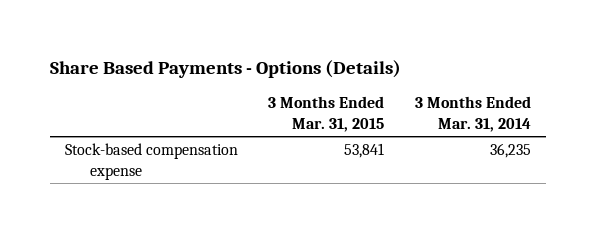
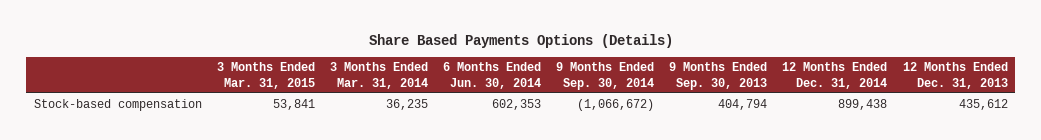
- Share Based Payments - Options (Details)
+ Share Based Payments Options (Details)
- | 3 Months Ended Mar. 31, 2015 | 3 Months Ended Mar. 31, 2014
+ | 3 Months Ended Mar. 31, 2015 | 3 Months Ended Mar. 31, 2014 | 6 Months Ended Jun. 30, 2014 | 9 Months Ended Sep. 30, 2014 | 9 Months Ended Sep. 30, 2013 | 12 Months Ended Dec. 31, 2014 | 12 Months Ended Dec. 31, 2013
- Stock-based compensation expense | 53,841 | 36,235
+ Stock-based compensation | 53,841 | 36,235 | 602,353 | (1,066,672) | 404,794 | 899,438 | 435,612

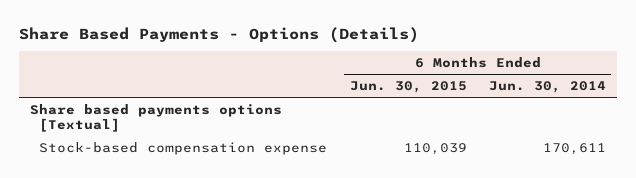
- Share Based Payments Options (Details)
+ Share Based Payments - Options (Details)
- | 3 Months Ended Mar. 31, 2015 | 3 Months Ended Mar. 31, 2014 | 6 Months Ended Jun. 30, 2014 | 9 Months Ended Sep. 30, 2014 | 9 Months Ended Sep. 30, 2013 | 12 Months Ended Dec. 31, 2014 | 12 Months Ended Dec. 31, 2013
+ | 6 Months Ended Jun. 30, 2015 | 6 Months Ended Jun. 30, 2014
- Stock-based compensation | 53,841 | 36,235 | 602,353 | (1,066,672) | 404,794 | 899,438 | 435,612
+ Share based payments options [Textual]
+ Stock-based compensation expense | 110,039 | 170,611

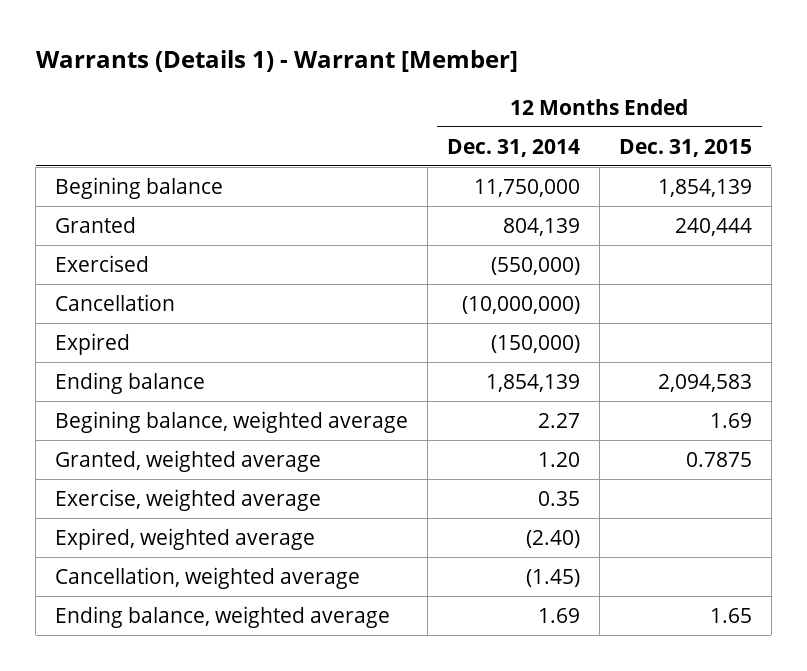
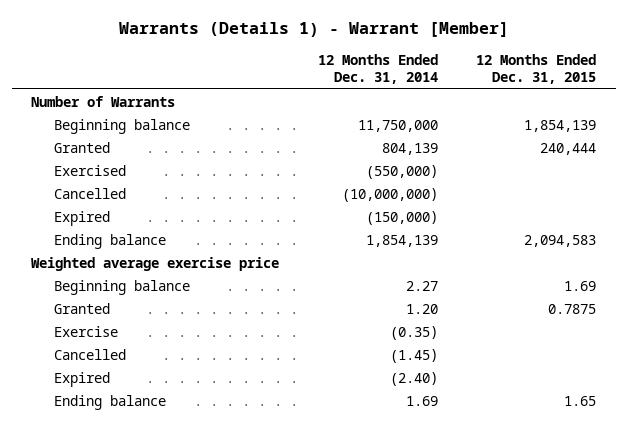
- Begining balance | 11,750,000 | 1,854,139
+ Number of Warrants
+ Beginning balance | 11,750,000 | 1,854,139
- Cancellation | (10,000,000) |
+ Cancelled | (10,000,000) |
- Begining balance, weighted average | 2.27 | 1.69
- Granted, weighted average | 1.20 | 0.7875
- Exercise, weighted average | 0.35 |
- Expired, weighted average | (2.40) |
- Cancellation, weighted average | (1.45) |
- Ending balance, weighted average | 1.69 | 1.65
+ Weighted average exercise price
+ Beginning balance | 2.27 | 1.69
+ Granted | 1.20 | 0.7875
+ Exercise | (0.35) |
+ Cancelled | (1.45) |
+ Expired | (2.40) |
+ Ending balance | 1.69 | 1.65

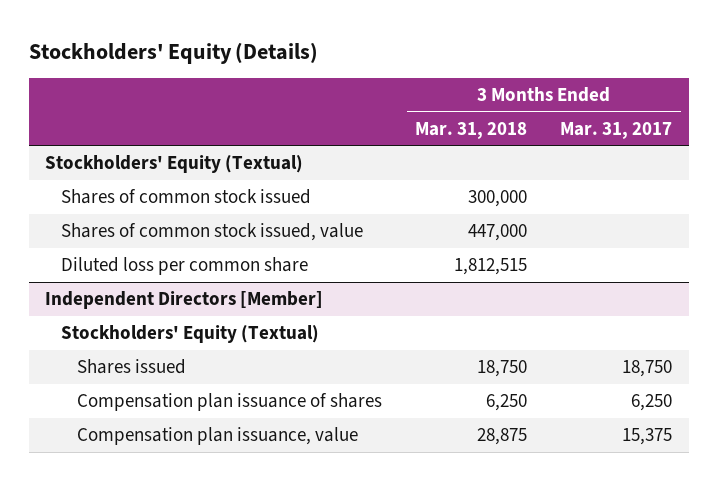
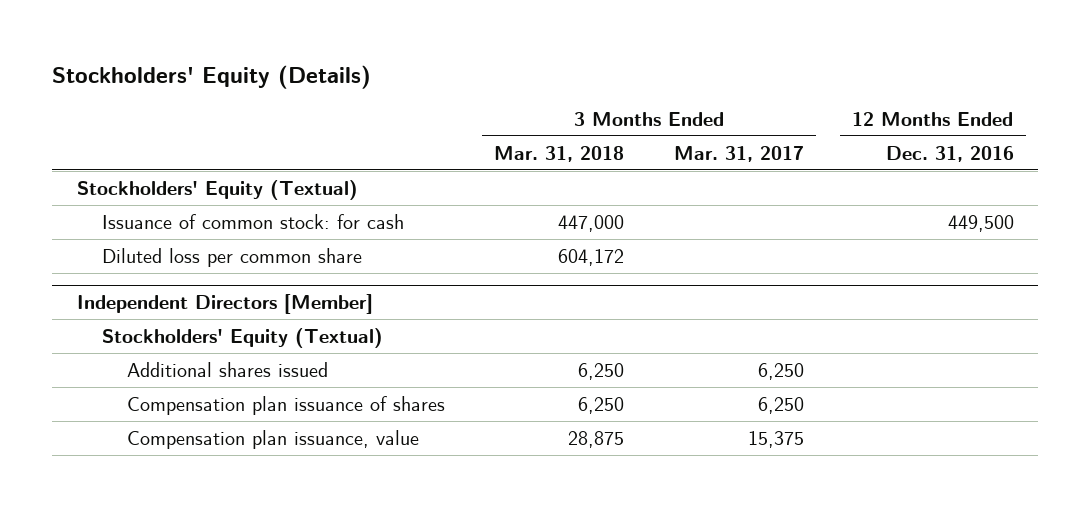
- | 3 Months Ended Mar. 31, 2018 | 3 Months Ended Mar. 31, 2017
+ | 3 Months Ended Mar. 31, 2018 | 3 Months Ended Mar. 31, 2017 | 12 Months Ended Dec. 31, 2016
- Shares of common stock issued | 300,000 |
- Shares of common stock issued, value | 447,000 |
- Diluted loss per common share | 1,812,515 |
+ Issuance of common stock: for cash | 447,000 | | 449,500
+ Diluted loss per common share | 604,172 | |
@ Independent Directors [Member]
- Shares issued | 18,750 | 18,750
+ Additional shares issued | 6,250 | 6,250 |

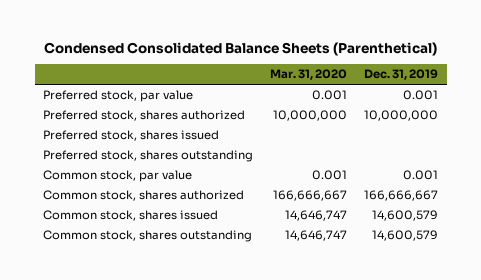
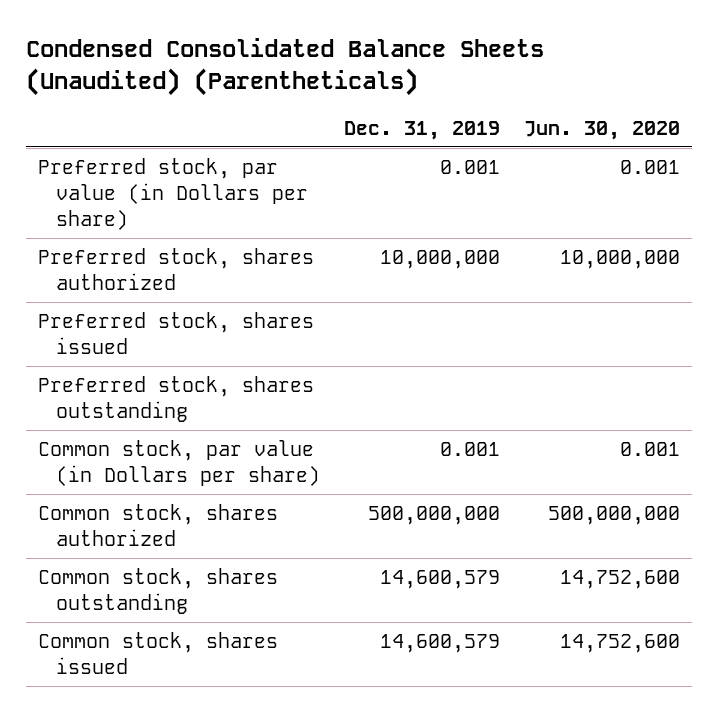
- Condensed Consolidated Balance Sheets (Parenthetical)
+ Condensed Consolidated Balance Sheets (Unaudited) (Parentheticals)
- | Mar. 31, 2020 | Dec. 31, 2019
+ | Dec. 31, 2019 | Jun. 30, 2020
- Preferred stock, par value | 0.001 | 0.001
+ Preferred stock, par value (in Dollars per share) | 0.001 | 0.001
- Common stock, par value | 0.001 | 0.001
- Common stock, shares authorized | 166,666,667 | 166,666,667
+ Common stock, par value (in Dollars per share) | 0.001 | 0.001
+ Common stock, shares authorized | 500,000,000 | 500,000,000
moved down: Common stock, shares issued | 14,600,579 | 14,752,600

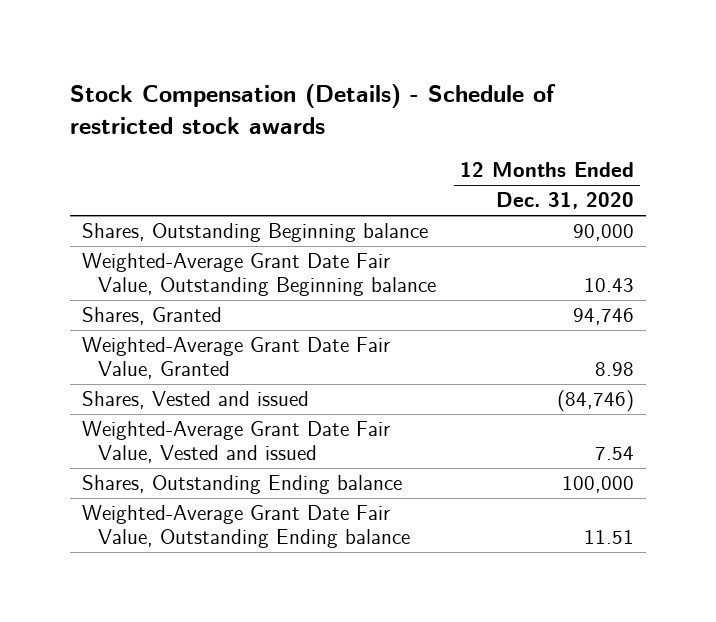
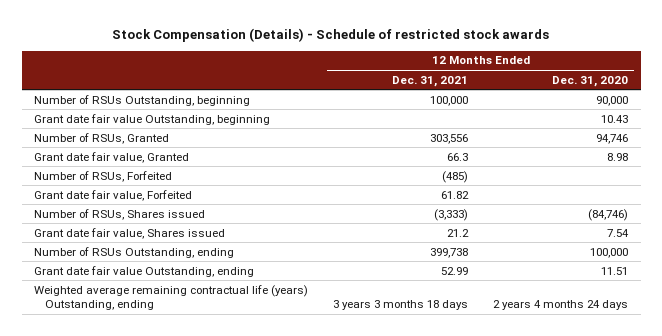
- | 12 Months Ended Dec. 31, 2020
+ | 12 Months Ended Dec. 31, 2021 | 12 Months Ended Dec. 31, 2020
- Shares, Outstanding Beginning balance | 90,000
- Weighted-Average Grant Date Fair Value, Outstanding Beginning balance | 10.43
- Shares, Granted | 94,746
- Weighted-Average Grant Date Fair Value, Granted | 8.98
- Shares, Vested and issued | (84,746)
- Weighted-Average Grant Date Fair Value, Vested and issued | 7.54
- Shares, Outstanding Ending balance | 100,000
- Weighted-Average Grant Date Fair Value, Outstanding Ending balance | 11.51
+ Number of RSUs Outstanding, beginning | 100,000 | 90,000
+ Grant date fair value Outstanding, beginning | | 10.43
+ Number of RSUs, Granted | 303,556 | 94,746
+ Grant date fair value, Granted | 66.3 | 8.98
+ Number of RSUs, Forfeited | (485) |
+ Grant date fair value, Forfeited | 61.82 |
+ Number of RSUs, Shares issued | (3,333) | (84,746)
+ Grant date fair value, Shares issued | 21.2 | 7.54
+ Number of RSUs Outstanding, ending | 399,738 | 100,000
+ Grant date fair value Outstanding, ending | 52.99 | 11.51
+ Weighted average remaining contractual life (years) Outstanding, ending | 3 years 3 months 18 days | 2 years 4 months 24 days

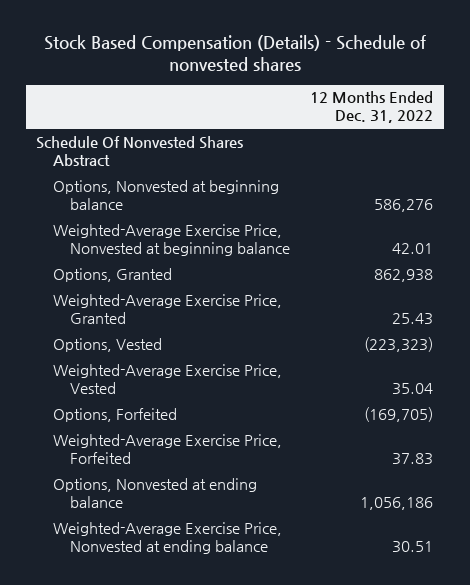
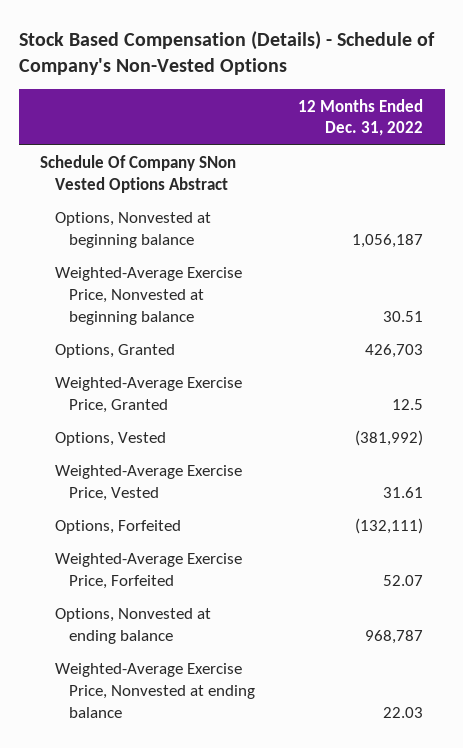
- Stock Based Compensation (Details) - Schedule of nonvested shares
+ Stock Based Compensation (Details) - Schedule of Company's Non-Vested Options
- Schedule Of Nonvested Shares Abstract
- Options, Nonvested at beginning balance | 586,276
- Weighted-Average Exercise Price, Nonvested at beginning balance | 42.01
- Options, Granted | 862,938
- Weighted-Average Exercise Price, Granted | 25.43
- Options, Vested | (223,323)
- Weighted-Average Exercise Price, Vested | 35.04
- Options, Forfeited | (169,705)
- Weighted-Average Exercise Price, Forfeited | 37.83
- Options, Nonvested at ending balance | 1,056,186
- Weighted-Average Exercise Price, Nonvested at ending balance | 30.51
+ Schedule Of Company SNon Vested Options Abstract
+ Options, Nonvested at beginning balance | 1,056,187
+ Weighted-Average Exercise Price, Nonvested at beginning balance | 30.51
+ Options, Granted | 426,703
+ Weighted-Average Exercise Price, Granted | 12.5
+ Options, Vested | (381,992)
+ Weighted-Average Exercise Price, Vested | 31.61
+ Options, Forfeited | (132,111)
+ Weighted-Average Exercise Price, Forfeited | 52.07
+ Options, Nonvested at ending balance | 968,787
+ Weighted-Average Exercise Price, Nonvested at ending balance | 22.03

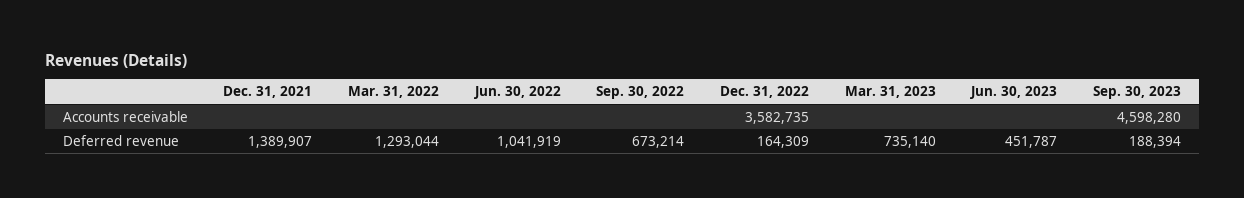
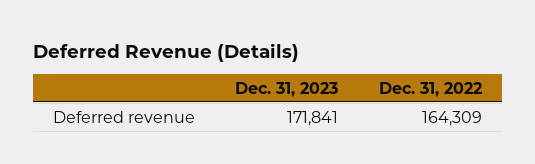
- Revenues (Details)
+ Deferred Revenue (Details)
- | Dec. 31, 2021 | Mar. 31, 2022 | Jun. 30, 2022 | Sep. 30, 2022 | Dec. 31, 2022 | Mar. 31, 2023 | Jun. 30, 2023 | Sep. 30, 2023
+ | Dec. 31, 2023 | Dec. 31, 2022
- Accounts receivable | | | | | 3,582,735 | | | 4,598,280

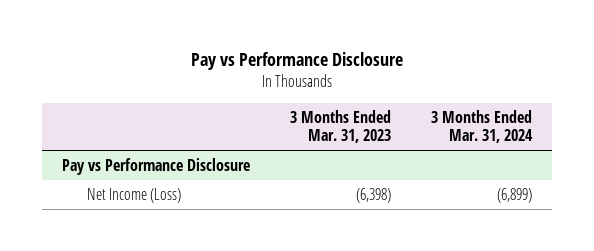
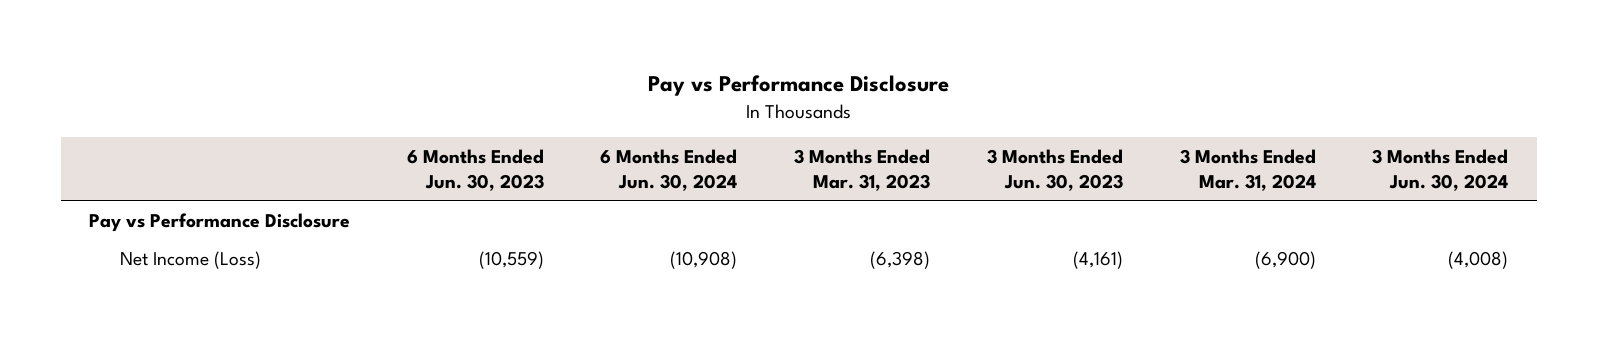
- | 3 Months Ended Mar. 31, 2023 | 3 Months Ended Mar. 31, 2024
+ | 6 Months Ended Jun. 30, 2023 | 6 Months Ended Jun. 30, 2024 | 3 Months Ended Mar. 31, 2023 | 3 Months Ended Jun. 30, 2023 | 3 Months Ended Mar. 31, 2024 | 3 Months Ended Jun. 30, 2024
- Net Income (Loss) | (6,398) | (6,899)
+ Net Income (Loss) | (10,559) | (10,908) | (6,398) | (4,161) | (6,900) | (4,008)

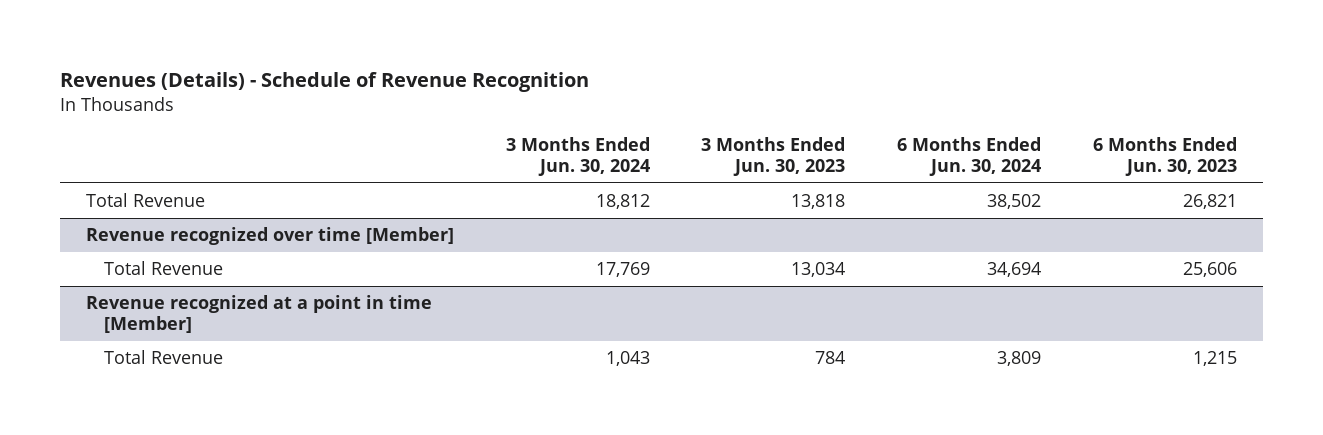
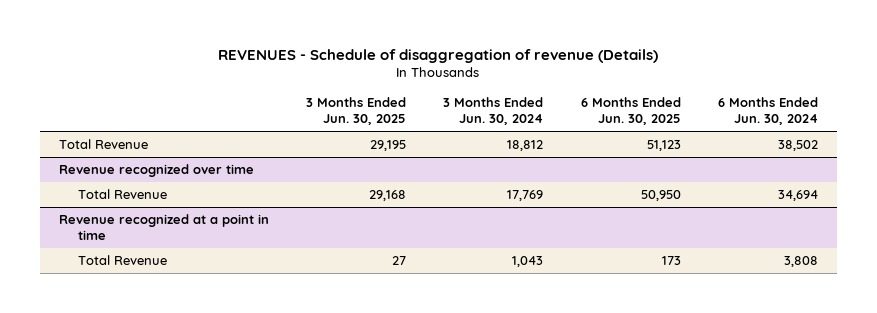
- Revenues (Details) - Schedule of Revenue Recognition
+ REVENUES - Schedule of disaggregation of revenue (Details)
- | 3 Months Ended Jun. 30, 2024 | 3 Months Ended Jun. 30, 2023 | 6 Months Ended Jun. 30, 2024 | 6 Months Ended Jun. 30, 2023
+ | 3 Months Ended Jun. 30, 2025 | 3 Months Ended Jun. 30, 2024 | 6 Months Ended Jun. 30, 2025 | 6 Months Ended Jun. 30, 2024
- Revenue recognized over time [Member]
+ Revenue recognized over time
- Revenue recognized at a point in time [Member]
- Total Revenue | 1,043 | 784 | 3,809 | 1,215
+ Revenue recognized at a point in time
+ Total Revenue | 27 | 1,043 | 173 | 3,808

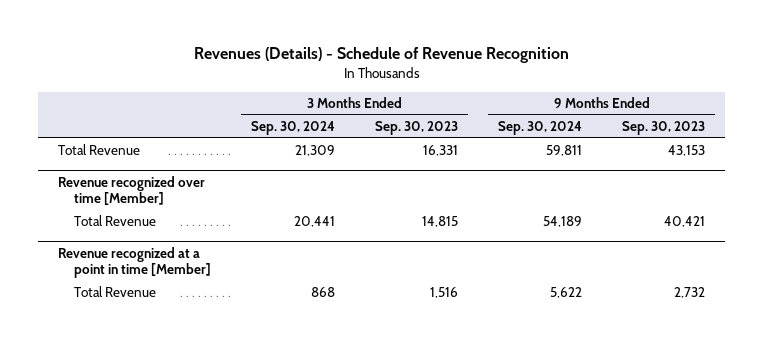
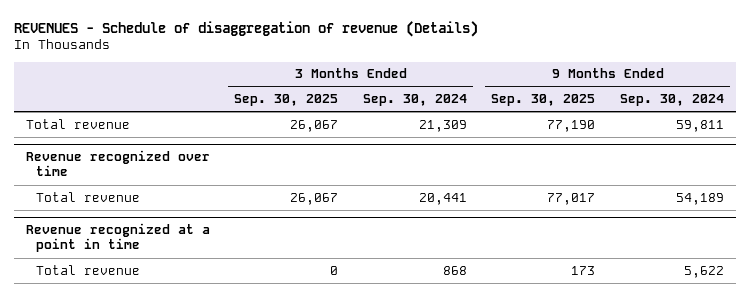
- Revenues (Details) - Schedule of Revenue Recognition
+ REVENUES - Schedule of disaggregation of revenue (Details)
- | 3 Months Ended Sep. 30, 2024 | 3 Months Ended Sep. 30, 2023 | 9 Months Ended Sep. 30, 2024 | 9 Months Ended Sep. 30, 2023
+ | 3 Months Ended Sep. 30, 2025 | 3 Months Ended Sep. 30, 2024 | 9 Months Ended Sep. 30, 2025 | 9 Months Ended Sep. 30, 2024
- Total Revenue | 21,309 | 16,331 | 59,811 | 43,153
- Revenue recognized over time [Member]
- Total Revenue | 20,441 | 14,815 | 54,189 | 40,421
- Revenue recognized at a point in time [Member]
- Total Revenue | 868 | 1,516 | 5,622 | 2,732
+ Total revenue | 26,067 | 21,309 | 77,190 | 59,811
+ Revenue recognized over time
+ Total revenue | 26,067 | 20,441 | 77,017 | 54,189
+ Revenue recognized at a point in time
+ Total revenue | 0 | 868 | 173 | 5,622

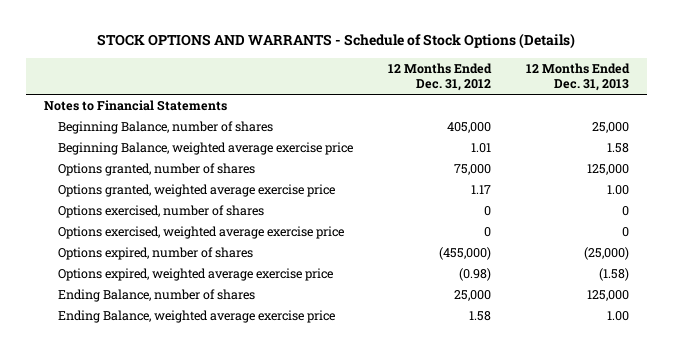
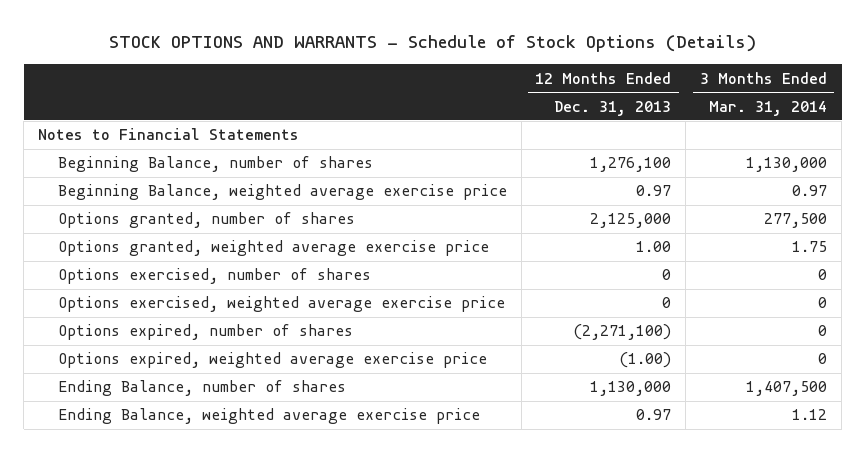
- | 12 Months Ended Dec. 31, 2012 | 12 Months Ended Dec. 31, 2013
+ | 12 Months Ended Dec. 31, 2013 | 3 Months Ended Mar. 31, 2014
- Beginning Balance, number of shares | 405,000 | 25,000
- Beginning Balance, weighted average exercise price | 1.01 | 1.58
- Options granted, number of shares | 75,000 | 125,000
+ Beginning Balance, number of shares | 1,276,100 | 1,130,000
+ Beginning Balance, weighted average exercise price | 0.97 | 0.97
+ Options granted, number of shares | 2,125,000 | 277,500
- Options expired, number of shares | (455,000) | (25,000)
- Options expired, weighted average exercise price | (0.98) | (1.58)
- Ending Balance, number of shares | 25,000 | 125,000
- Ending Balance, weighted average exercise price | 1.58 | 1.00
+ Options expired, number of shares | (2,271,100) | 0
+ Options expired, weighted average exercise price | (1.00) | 0
+ Ending Balance, number of shares | 1,130,000 | 1,407,500
+ Ending Balance, weighted average exercise price | 0.97 | 1.12

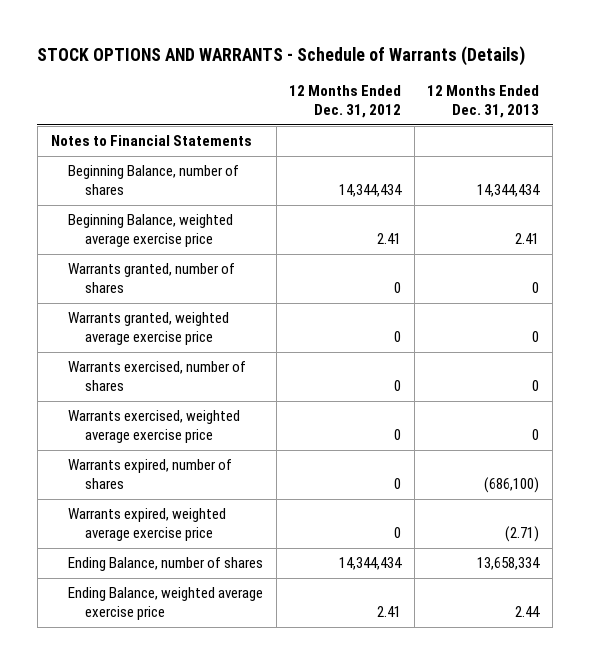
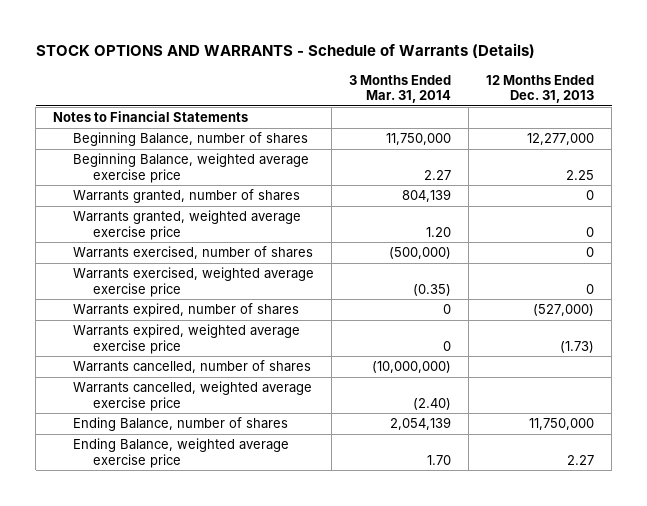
- | 12 Months Ended Dec. 31, 2012 | 12 Months Ended Dec. 31, 2013
+ | 3 Months Ended Mar. 31, 2014 | 12 Months Ended Dec. 31, 2013
- Beginning Balance, number of shares | 14,344,434 | 14,344,434
- Beginning Balance, weighted average exercise price | 2.41 | 2.41
+ Beginning Balance, number of shares | 11,750,000 | 12,277,000
+ Beginning Balance, weighted average exercise price | 2.27 | 2.25
- Warrants expired, number of shares | 0 | (686,100)
- Warrants expired, weighted average exercise price | 0 | (2.71)
- Ending Balance, number of shares | 14,344,434 | 13,658,334
- Ending Balance, weighted average exercise price | 2.41 | 2.44
+ Warrants expired, number of shares | 0 | (527,000)
+ Warrants expired, weighted average exercise price | 0 | (1.73)
+ Warrants cancelled, number of shares | (10,000,000) |
+ Warrants cancelled, weighted average exercise price | (2.40) |
+ Ending Balance, number of shares | 2,054,139 | 11,750,000
+ Ending Balance, weighted average exercise price | 1.70 | 2.27

